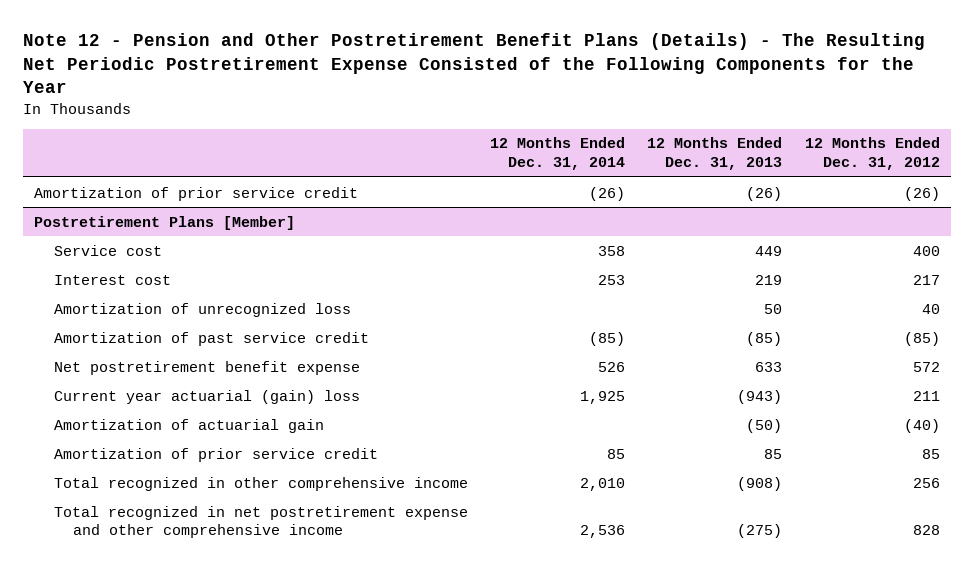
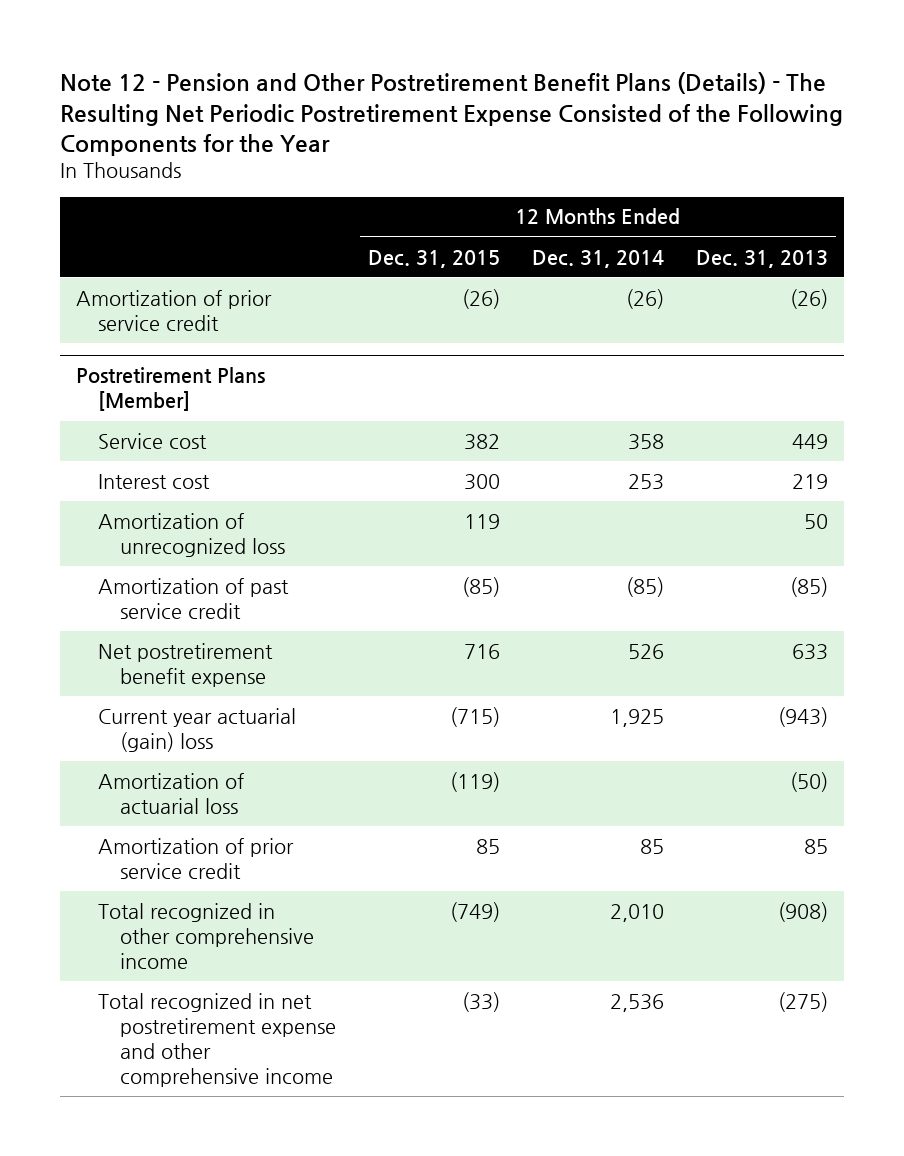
- | 12 Months Ended Dec. 31, 2014 | 12 Months Ended Dec. 31, 2013 | 12 Months Ended Dec. 31, 2012
+ | 12 Months Ended Dec. 31, 2015 | 12 Months Ended Dec. 31, 2014 | 12 Months Ended Dec. 31, 2013
@ Postretirement Plans [Member]
- Amortization of actuarial gain | | (50) | (40)
+ Amortization of actuarial loss | (119) | | (50)

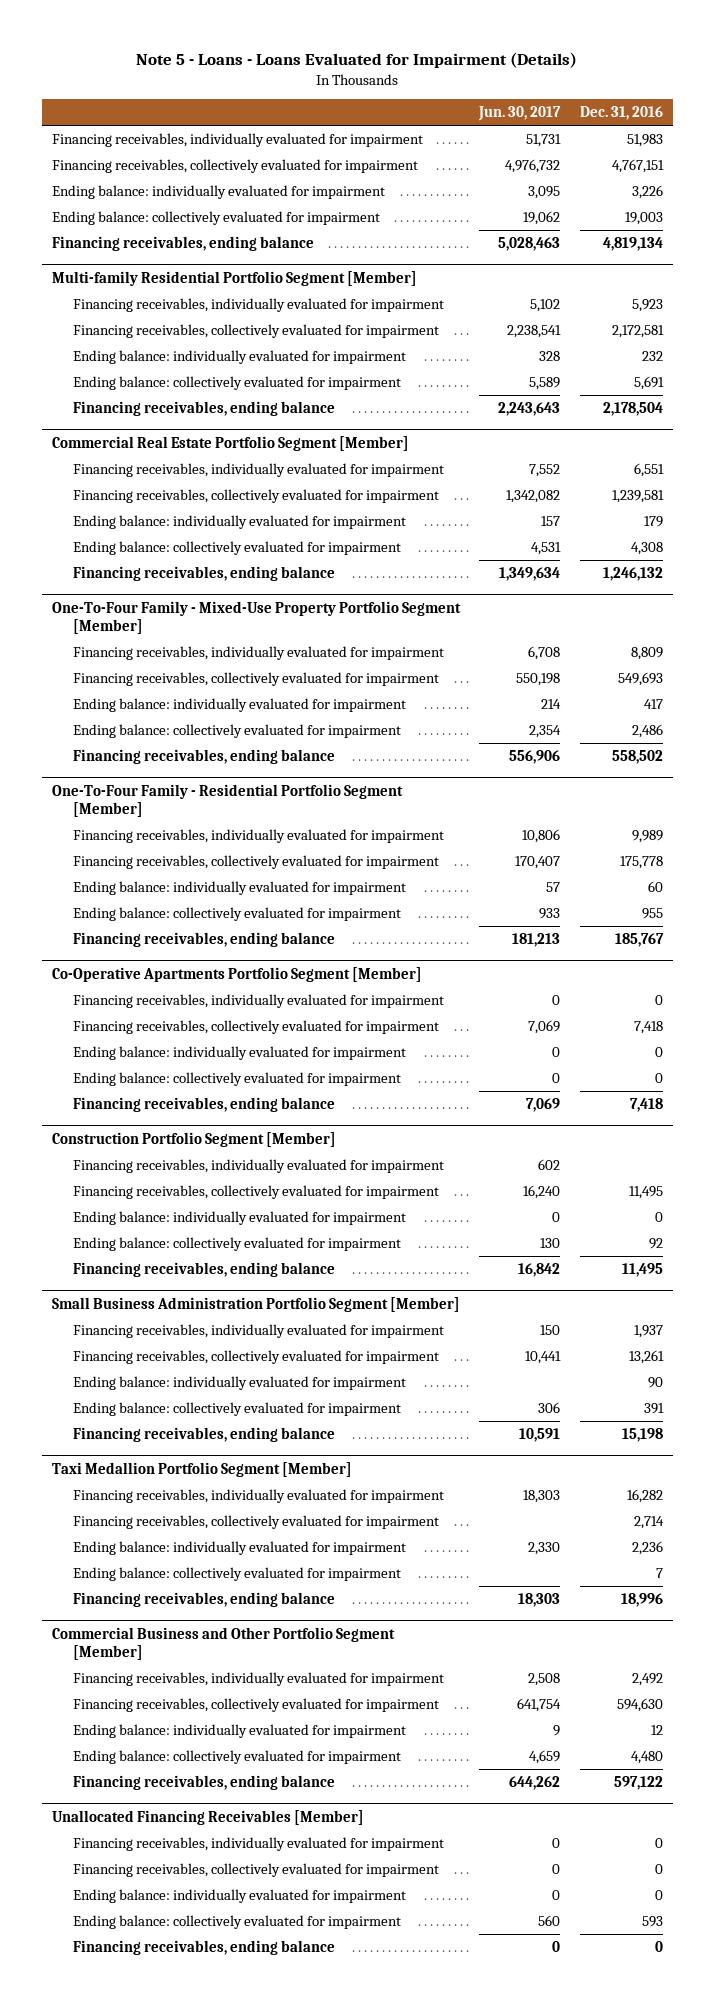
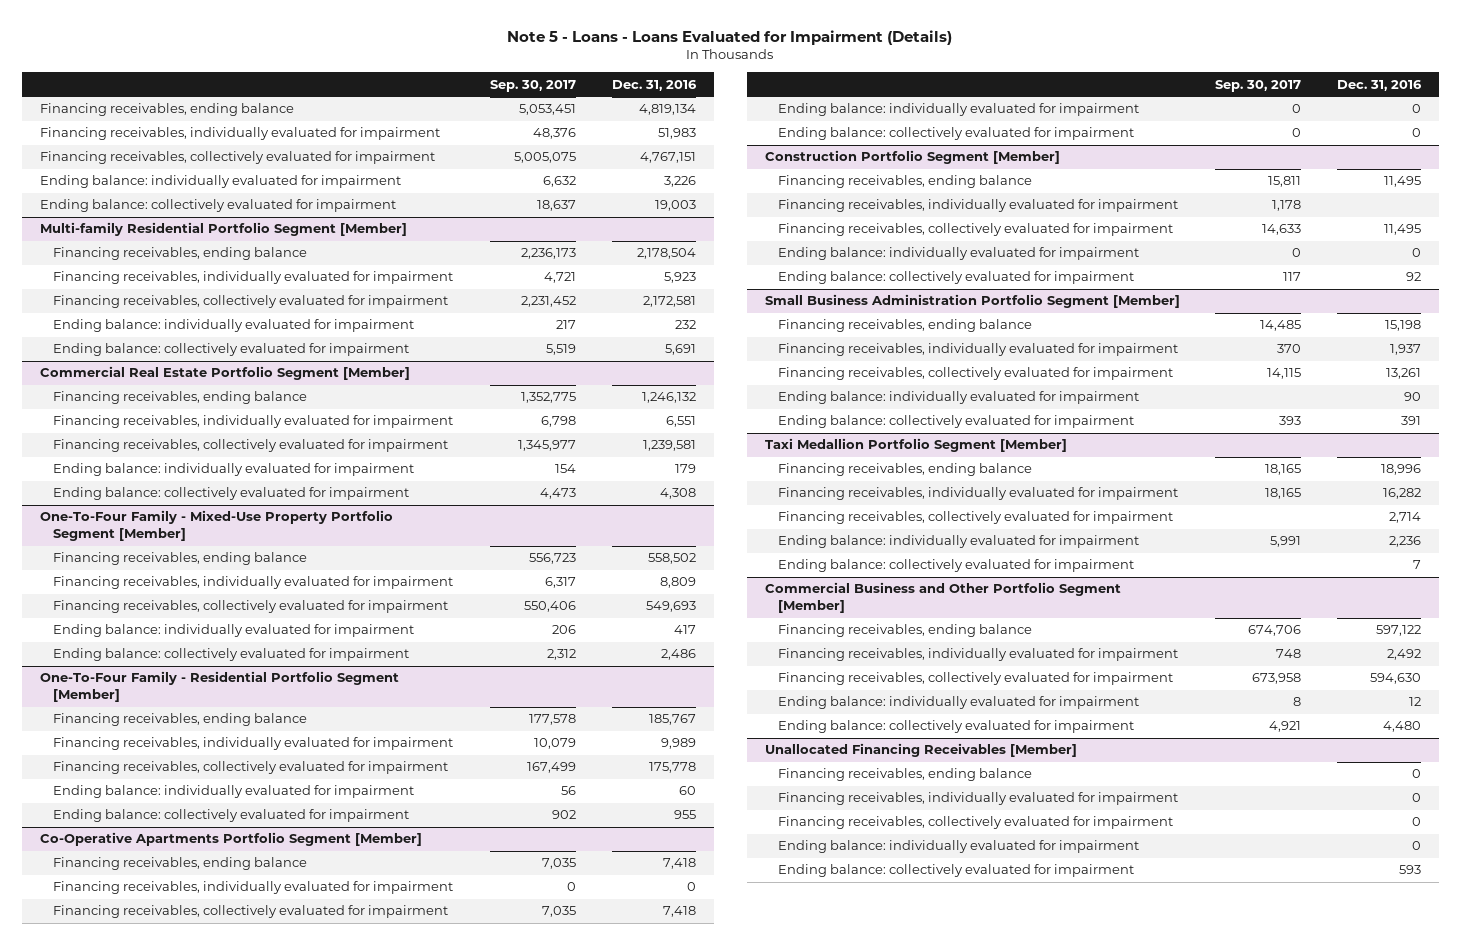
- | Jun. 30, 2017 | Dec. 31, 2016
+ | Sep. 30, 2017 | Dec. 31, 2016
moved up: Financing receivables, ending balance | 5,053,451 | 4,819,134
@ Multi-family Residential Portfolio Segment [Member]
moved up: Financing receivables, ending balance | 2,236,173 | 2,178,504
@ Commercial Real Estate Portfolio Segment [Member]
moved up: Financing receivables, ending balance | 1,352,775 | 1,246,132
@ One-To-Four Family - Mixed-Use Property Portfolio Segment [Member]
moved up: Financing receivables, ending balance | 556,723 | 558,502
@ One-To-Four Family - Residential Portfolio Segment [Member]
moved up: Financing receivables, ending balance | 177,578 | 185,767
@ Co-Operative Apartments Portfolio Segment [Member]
moved up: Financing receivables, ending balance | 7,035 | 7,418
@ Construction Portfolio Segment [Member]
moved up: Financing receivables, ending balance | 15,811 | 11,495
@ Small Business Administration Portfolio Segment [Member]
moved up: Financing receivables, ending balance | 14,485 | 15,198
@ Taxi Medallion Portfolio Segment [Member]
moved up: Financing receivables, ending balance | 18,165 | 18,996
@ Commercial Business and Other Portfolio Segment [Member]
moved up: Financing receivables, ending balance | 674,706 | 597,122
@ Unallocated Financing Receivables [Member]
moved up: Financing receivables, ending balance | | 0

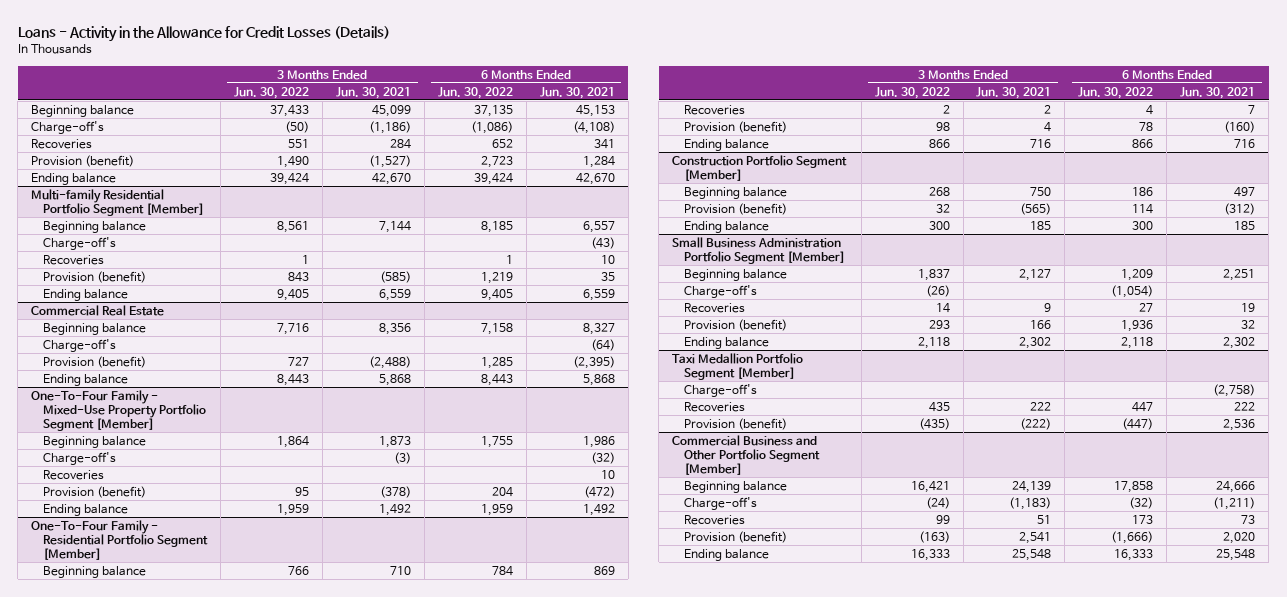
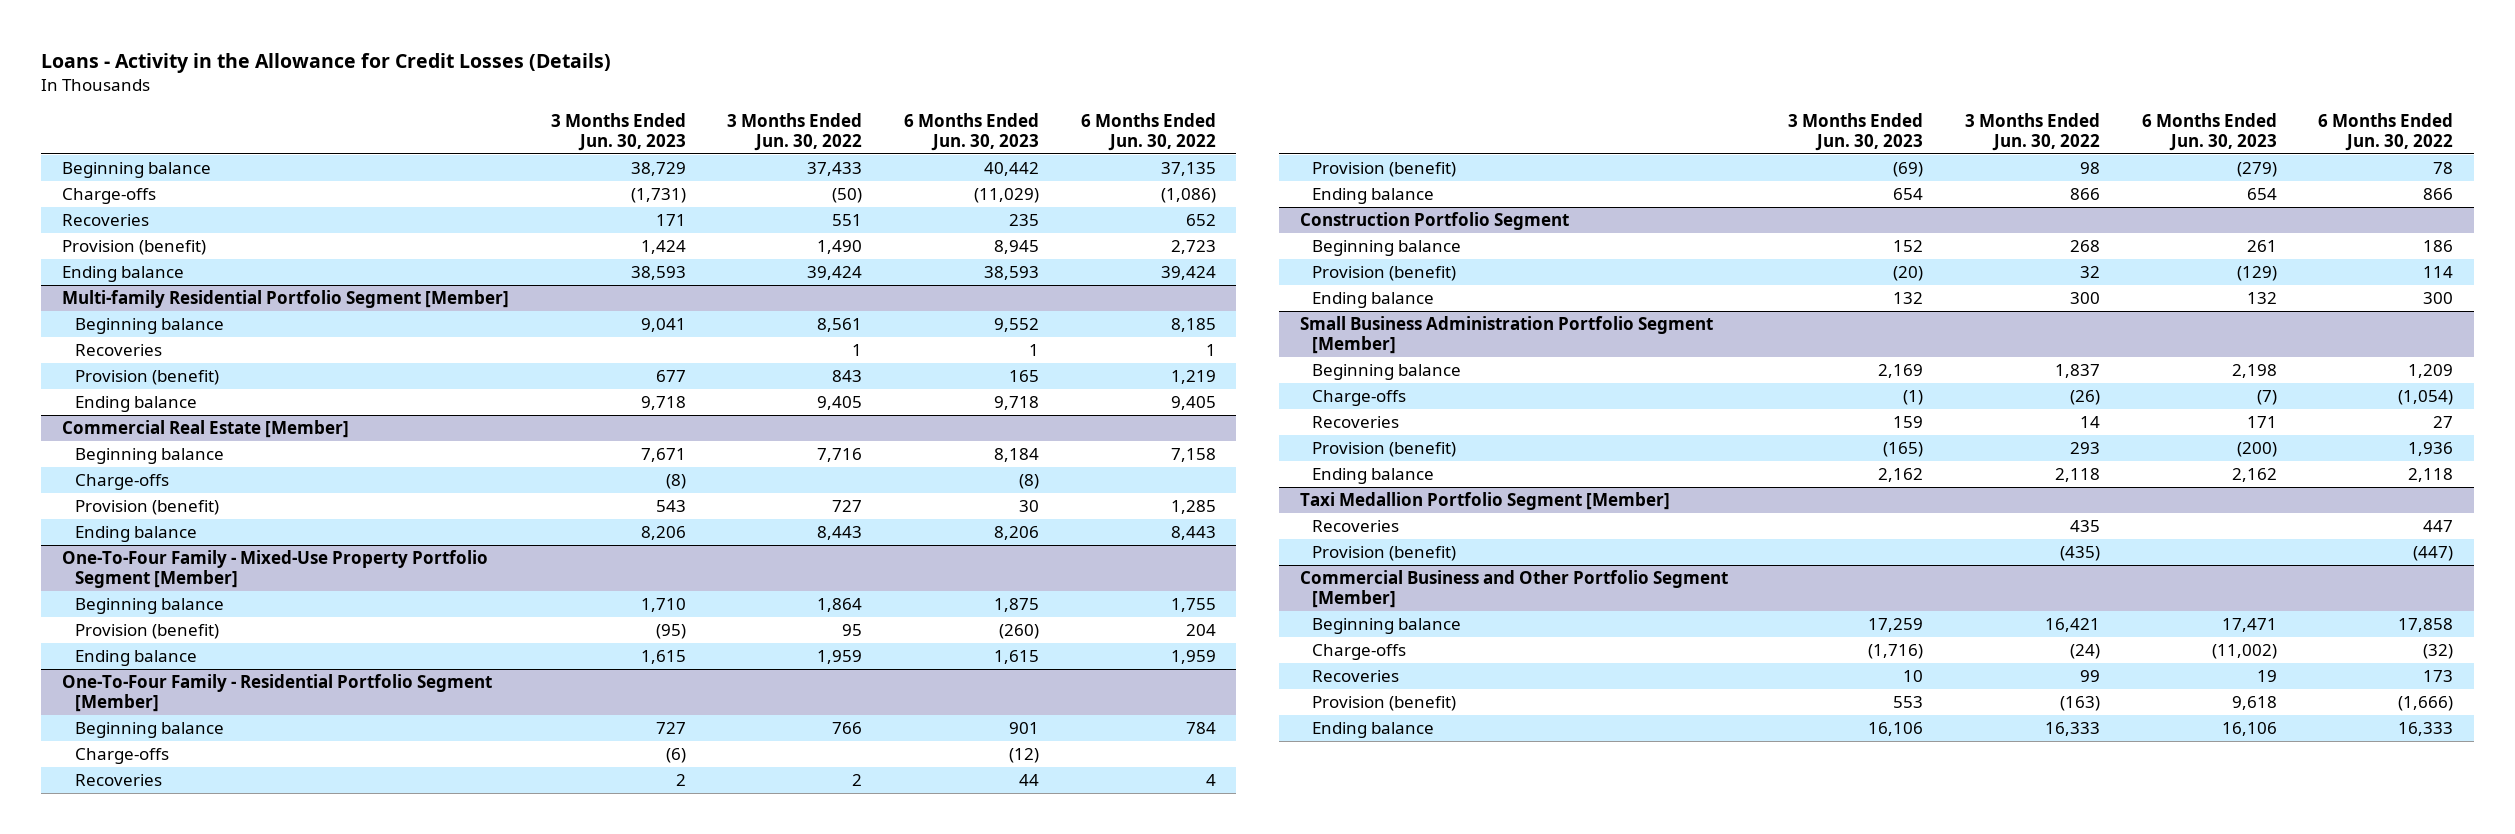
- | 3 Months Ended Jun. 30, 2022 | 3 Months Ended Jun. 30, 2021 | 6 Months Ended Jun. 30, 2022 | 6 Months Ended Jun. 30, 2021
+ | 3 Months Ended Jun. 30, 2023 | 3 Months Ended Jun. 30, 2022 | 6 Months Ended Jun. 30, 2023 | 6 Months Ended Jun. 30, 2022
- Charge-off's | (50) | (1,186) | (1,086) | (4,108)
+ Charge-offs | (1,731) | (50) | (11,029) | (1,086)
@ Multi-family Residential Portfolio Segment [Member]
- Charge-off's | | | | (43)
- Commercial Real Estate
+ Commercial Real Estate [Member]
- Charge-off's | | | | (64)
+ Charge-offs | (8) | | (8) |
@ One-To-Four Family - Mixed-Use Property Portfolio Segment [Member]
- Charge-off's | | (3) | | (32)
- Recoveries | | | | 10
@ One-To-Four Family - Residential Portfolio Segment [Member]
+ Charge-offs | (6) | | (12) |
- Construction Portfolio Segment [Member]
+ Construction Portfolio Segment
@ Small Business Administration Portfolio Segment [Member]
- Charge-off's | (26) | | (1,054) |
+ Charge-offs | (1) | (26) | (7) | (1,054)
@ Taxi Medallion Portfolio Segment [Member]
- Charge-off's | | | | (2,758)
@ Commercial Business and Other Portfolio Segment [Member]
- Charge-off's | (24) | (1,183) | (32) | (1,211)
+ Charge-offs | (1,716) | (24) | (11,002) | (32)

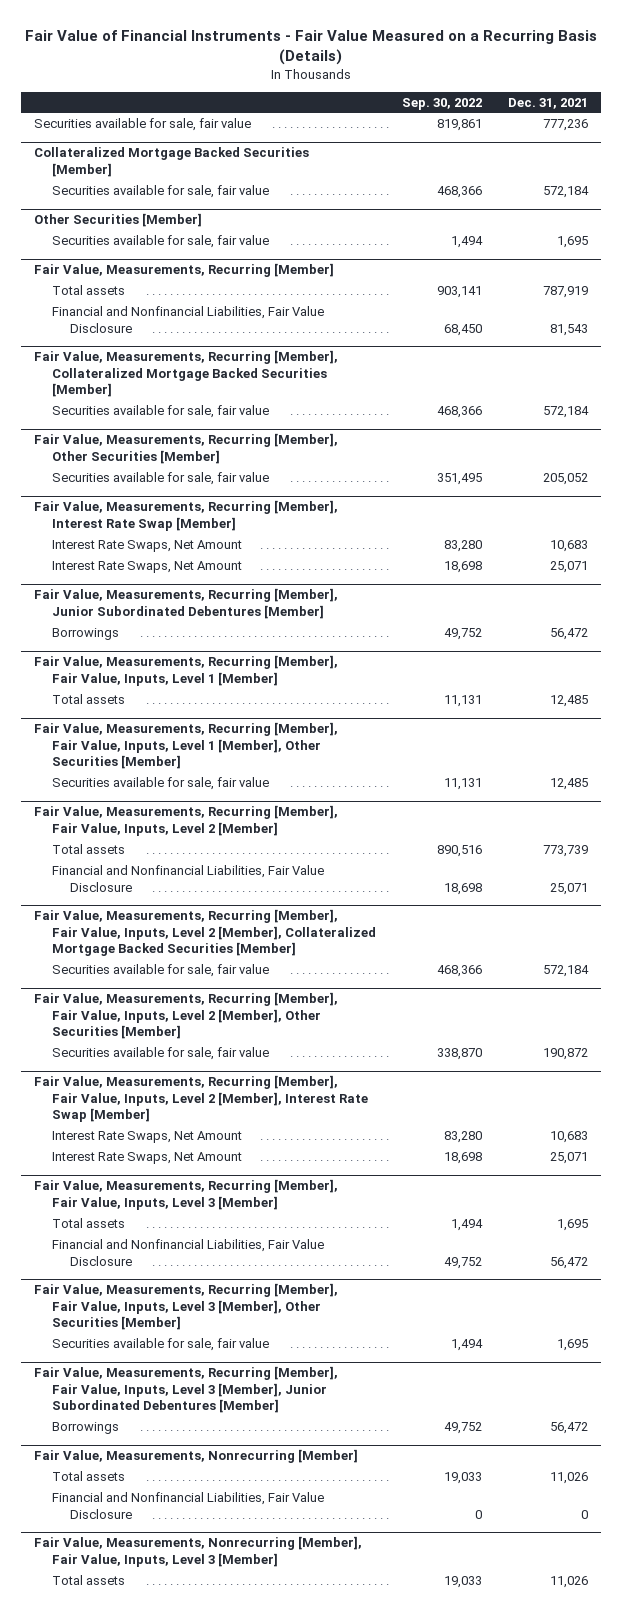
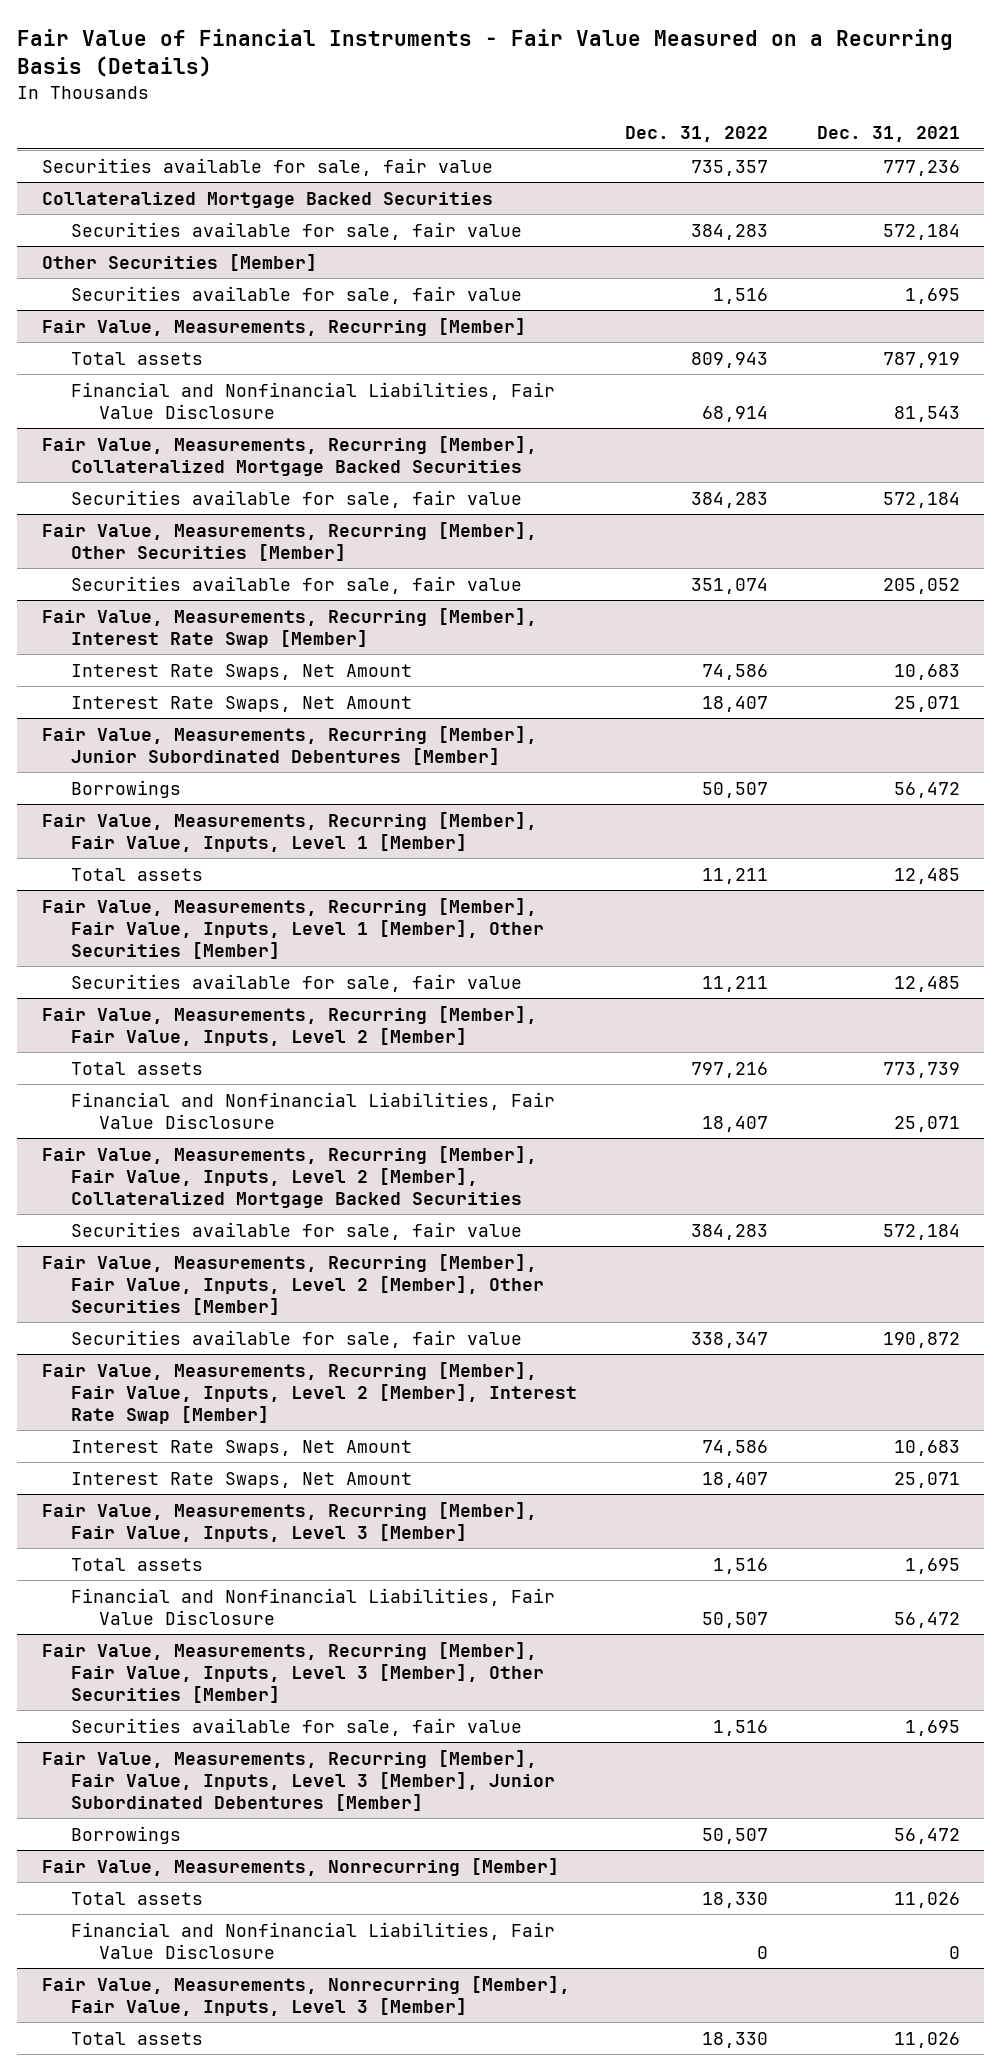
- | Sep. 30, 2022 | Dec. 31, 2021
+ | Dec. 31, 2022 | Dec. 31, 2021
- Collateralized Mortgage Backed Securities [Member]
+ Collateralized Mortgage Backed Securities
- Fair Value, Measurements, Recurring [Member], Collateralized Mortgage Backed Securities [Member]
+ Fair Value, Measurements, Recurring [Member], Collateralized Mortgage Backed Securities
- Fair Value, Measurements, Recurring [Member], Fair Value, Inputs, Level 2 [Member], Collateralized Mortgage Backed Securities [Member]
+ Fair Value, Measurements, Recurring [Member], Fair Value, Inputs, Level 2 [Member], Collateralized Mortgage Backed Securities

